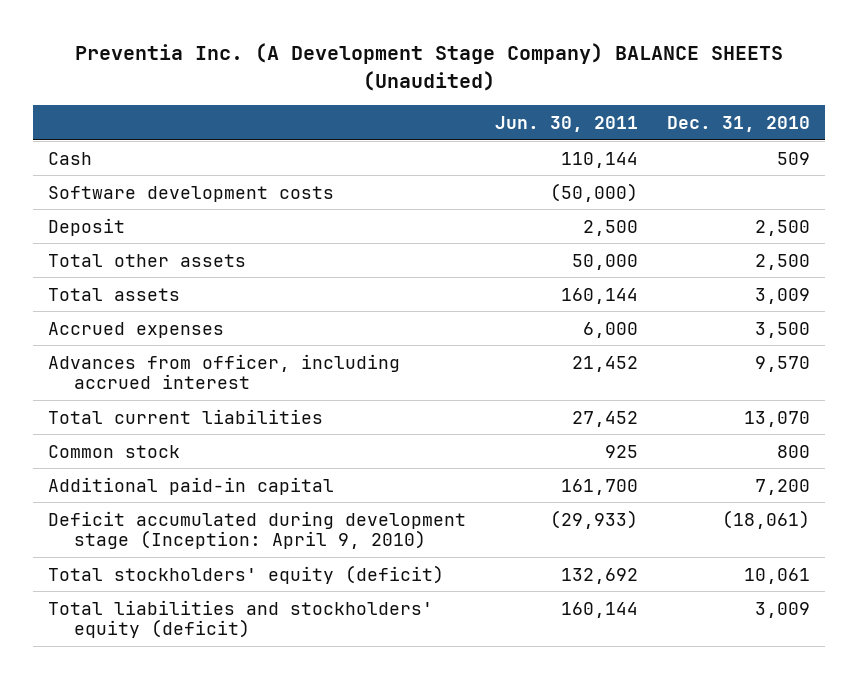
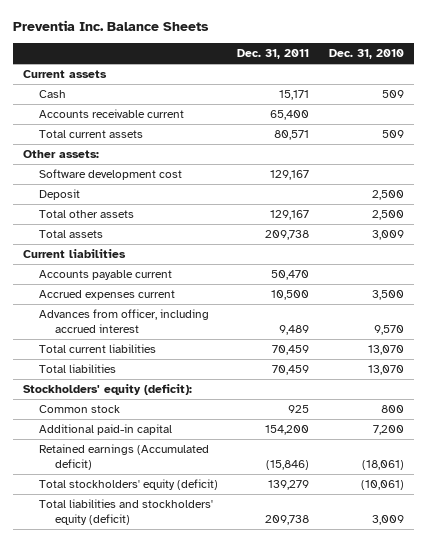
- Preventia Inc. (A Development Stage Company) BALANCE SHEETS (Unaudited)
+ Preventia Inc. Balance Sheets
- | Jun. 30, 2011 | Dec. 31, 2010
+ | Dec. 31, 2011 | Dec. 31, 2010
+ Current assets
- Software development costs | (50,000) |
+ Accounts receivable current | 65,400 |
+ Total current assets | 80,571 | 509
+ Other assets:
+ Software development cost | 129,167 |
- Accrued expenses | 6,000 | 3,500
+ Current liabilities
+ Accounts payable current | 50,470 |
+ Accrued expenses current | 10,500 | 3,500
+ Total liabilities | 70,459 | 13,070
+ Stockholders' equity (deficit):
- Deficit accumulated during development stage (Inception: April 9, 2010) | (29,933) | (18,061)
- Total stockholders' equity (deficit) | 132,692 | 10,061
+ Retained earnings (Accumulated deficit) | (15,846) | (18,061)
+ Total stockholders' equity (deficit) | 139,279 | (10,061)

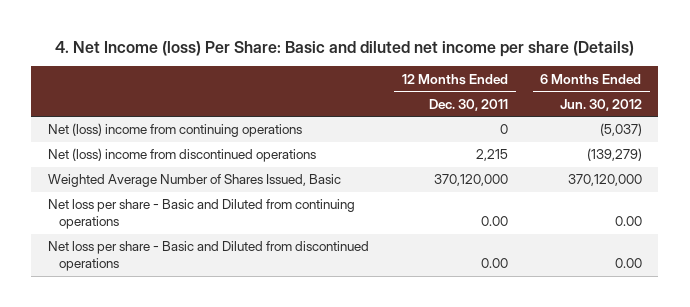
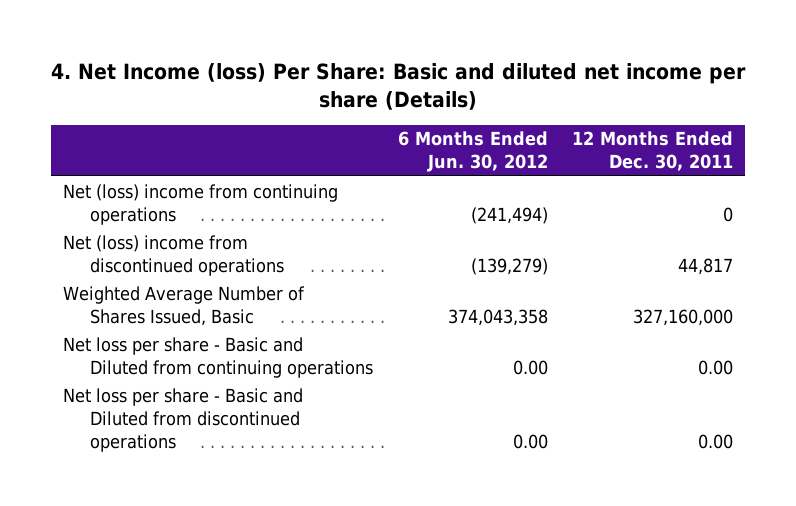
- | 12 Months Ended Dec. 30, 2011 | 6 Months Ended Jun. 30, 2012
+ | 6 Months Ended Jun. 30, 2012 | 12 Months Ended Dec. 30, 2011
- Net (loss) income from continuing operations | 0 | (5,037)
- Net (loss) income from discontinued operations | 2,215 | (139,279)
- Weighted Average Number of Shares Issued, Basic | 370,120,000 | 370,120,000
+ Net (loss) income from continuing operations | (241,494) | 0
+ Net (loss) income from discontinued operations | (139,279) | 44,817
+ Weighted Average Number of Shares Issued, Basic | 374,043,358 | 327,160,000

